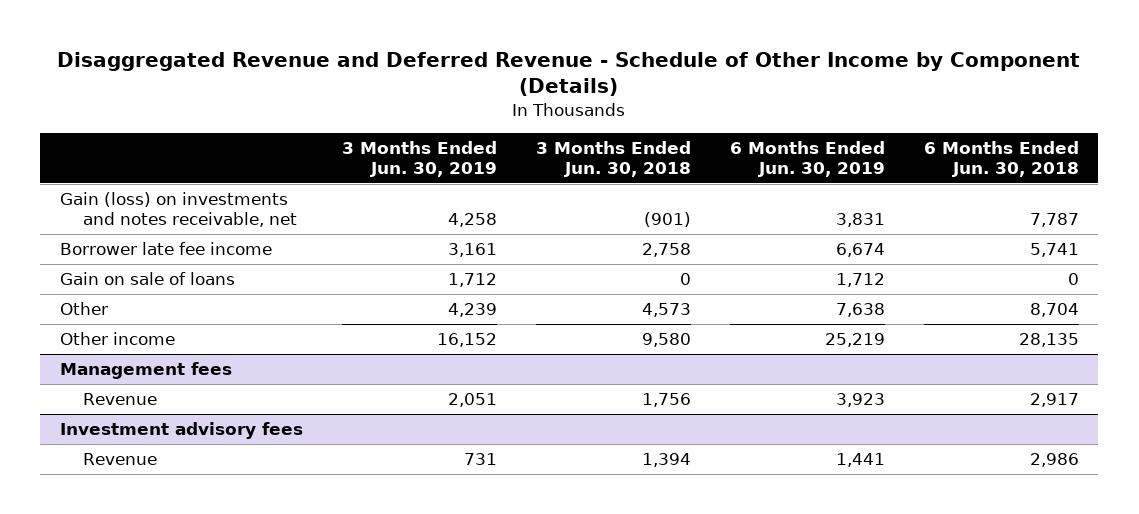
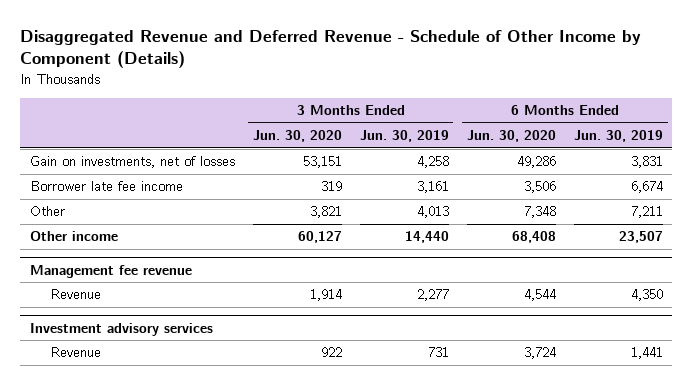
- | 3 Months Ended Jun. 30, 2019 | 3 Months Ended Jun. 30, 2018 | 6 Months Ended Jun. 30, 2019 | 6 Months Ended Jun. 30, 2018
+ | 3 Months Ended Jun. 30, 2020 | 3 Months Ended Jun. 30, 2019 | 6 Months Ended Jun. 30, 2020 | 6 Months Ended Jun. 30, 2019
- Gain (loss) on investments and notes receivable, net | 4,258 | (901) | 3,831 | 7,787
+ Gain on investments, net of losses | 53,151 | 4,258 | 49,286 | 3,831
- Gain on sale of loans | 1,712 | 0 | 1,712 | 0
- Other | 4,239 | 4,573 | 7,638 | 8,704
- Other income | 16,152 | 9,580 | 25,219 | 28,135
- Management fees
- Revenue | 2,051 | 1,756 | 3,923 | 2,917
- Investment advisory fees
+ Other | 3,821 | 4,013 | 7,348 | 7,211
+ Other income | 60,127 | 14,440 | 68,408 | 23,507
+ Management fee revenue
+ Revenue | 1,914 | 2,277 | 4,544 | 4,350
+ Investment advisory services

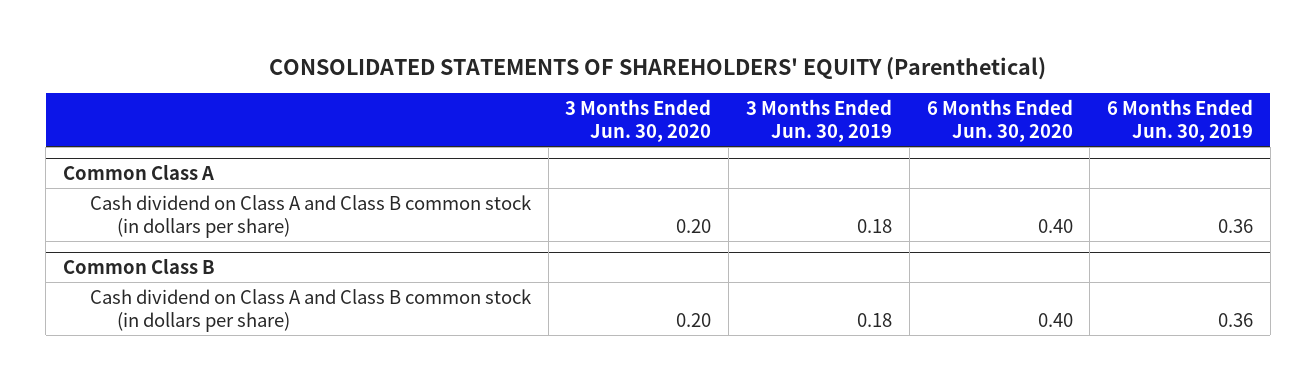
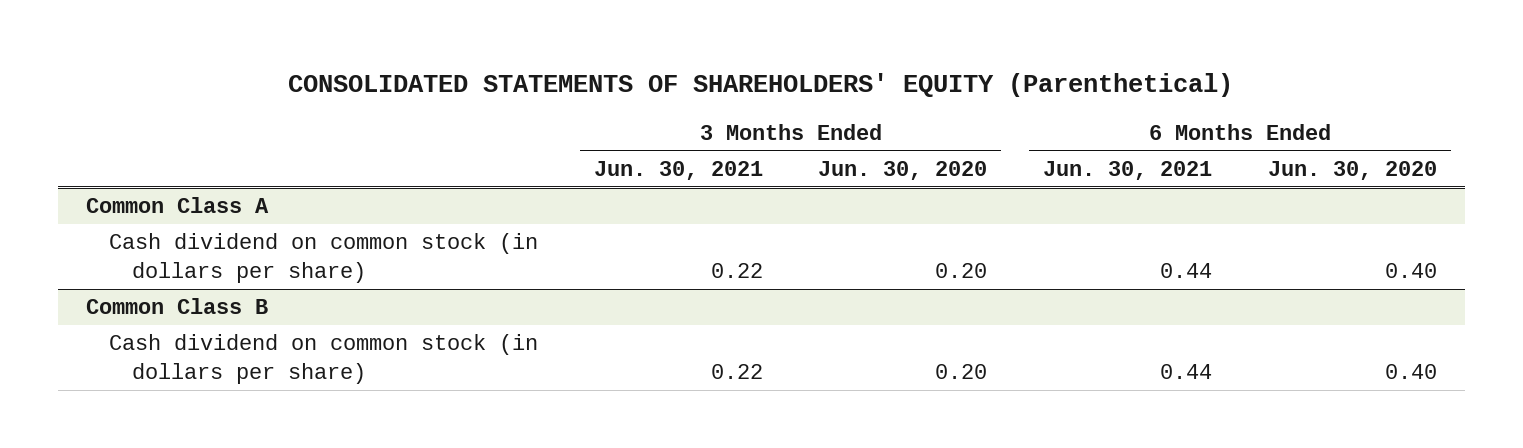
- | 3 Months Ended Jun. 30, 2020 | 3 Months Ended Jun. 30, 2019 | 6 Months Ended Jun. 30, 2020 | 6 Months Ended Jun. 30, 2019
+ | 3 Months Ended Jun. 30, 2021 | 3 Months Ended Jun. 30, 2020 | 6 Months Ended Jun. 30, 2021 | 6 Months Ended Jun. 30, 2020
@ Common Class A
- Cash dividend on Class A and Class B common stock (in dollars per share) | 0.20 | 0.18 | 0.40 | 0.36
+ Cash dividend on common stock (in dollars per share) | 0.22 | 0.20 | 0.44 | 0.40
@ Common Class B
- Cash dividend on Class A and Class B common stock (in dollars per share) | 0.20 | 0.18 | 0.40 | 0.36
+ Cash dividend on common stock (in dollars per share) | 0.22 | 0.20 | 0.44 | 0.40

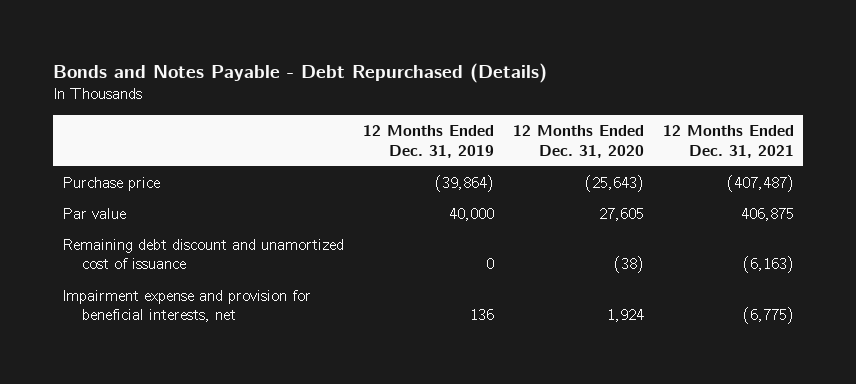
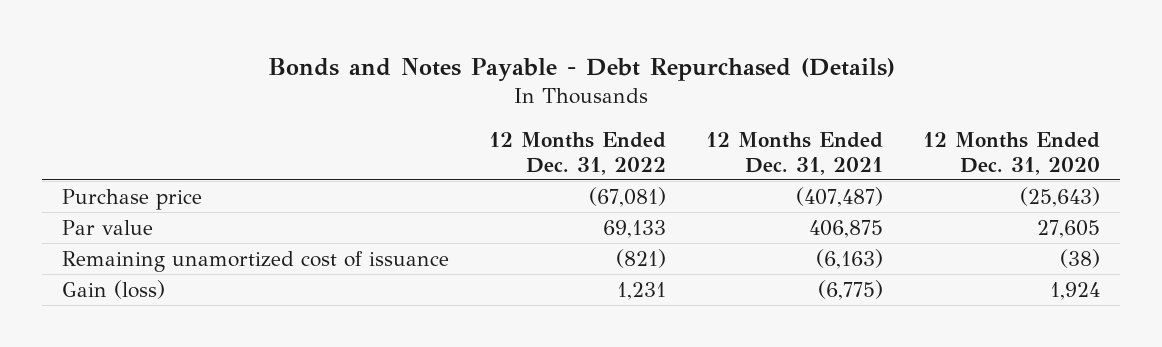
- | 12 Months Ended Dec. 31, 2019 | 12 Months Ended Dec. 31, 2020 | 12 Months Ended Dec. 31, 2021
+ | 12 Months Ended Dec. 31, 2022 | 12 Months Ended Dec. 31, 2021 | 12 Months Ended Dec. 31, 2020
- Remaining debt discount and unamortized cost of issuance | 0 | (38) | (6,163)
- Impairment expense and provision for beneficial interests, net | 136 | 1,924 | (6,775)
+ Remaining unamortized cost of issuance | (821) | (6,163) | (38)
+ Gain (loss) | 1,231 | (6,775) | 1,924

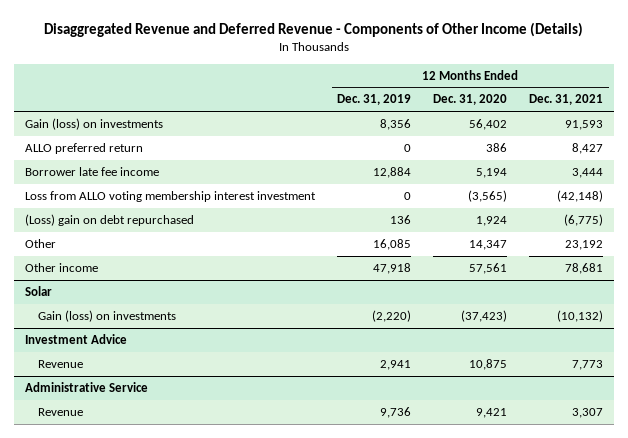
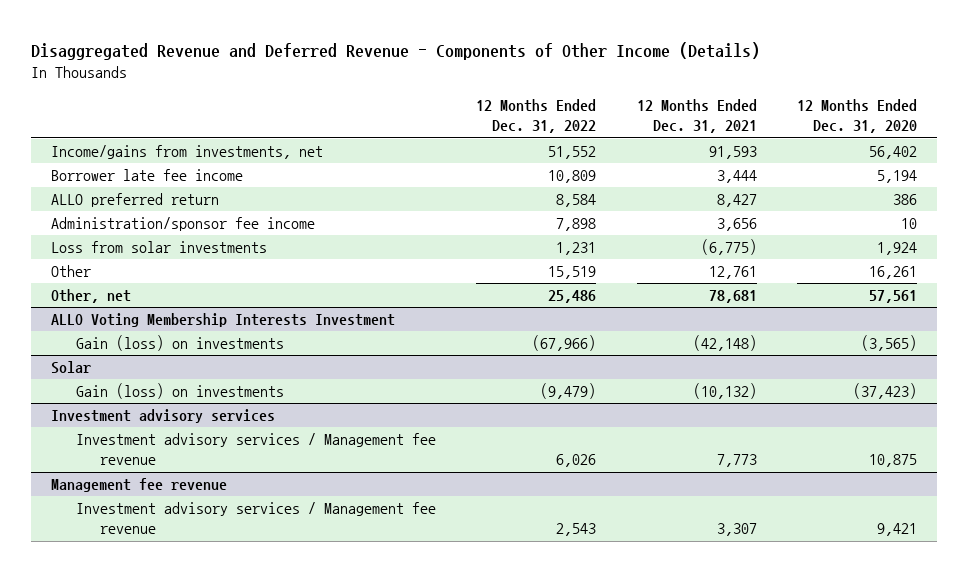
- | 12 Months Ended Dec. 31, 2019 | 12 Months Ended Dec. 31, 2020 | 12 Months Ended Dec. 31, 2021
+ | 12 Months Ended Dec. 31, 2022 | 12 Months Ended Dec. 31, 2021 | 12 Months Ended Dec. 31, 2020
- Gain (loss) on investments | 8,356 | 56,402 | 91,593
+ Income/gains from investments, net | 51,552 | 91,593 | 56,402
- Loss from ALLO voting membership interest investment | 0 | (3,565) | (42,148)
- (Loss) gain on debt repurchased | 136 | 1,924 | (6,775)
- Other | 16,085 | 14,347 | 23,192
- Other income | 47,918 | 57,561 | 78,681
moved down: ALLO preferred return | 8,584 | 8,427 | 386
+ Administration/sponsor fee income | 7,898 | 3,656 | 10
+ Loss from solar investments | 1,231 | (6,775) | 1,924
+ Other | 15,519 | 12,761 | 16,261
+ Other, net | 25,486 | 78,681 | 57,561
+ ALLO Voting Membership Interests Investment
+ Gain (loss) on investments | (67,966) | (42,148) | (3,565)
- Investment Advice
- Revenue | 2,941 | 10,875 | 7,773
- Administrative Service
- Revenue | 9,736 | 9,421 | 3,307
+ Investment advisory services
+ Investment advisory services / Management fee revenue | 6,026 | 7,773 | 10,875
+ Management fee revenue
+ Investment advisory services / Management fee revenue | 2,543 | 3,307 | 9,421

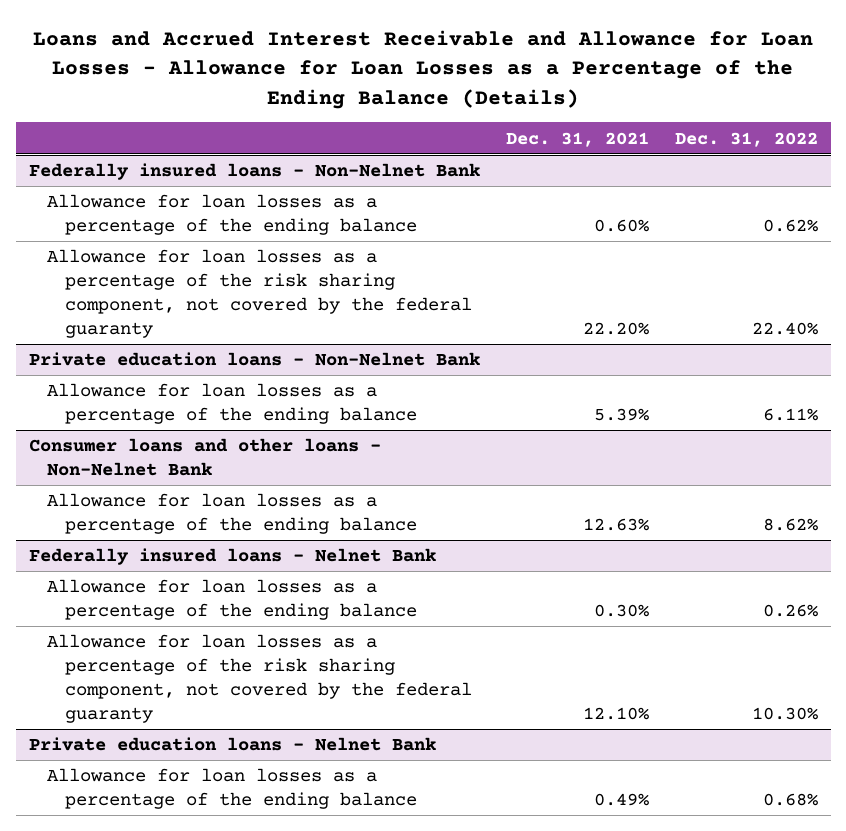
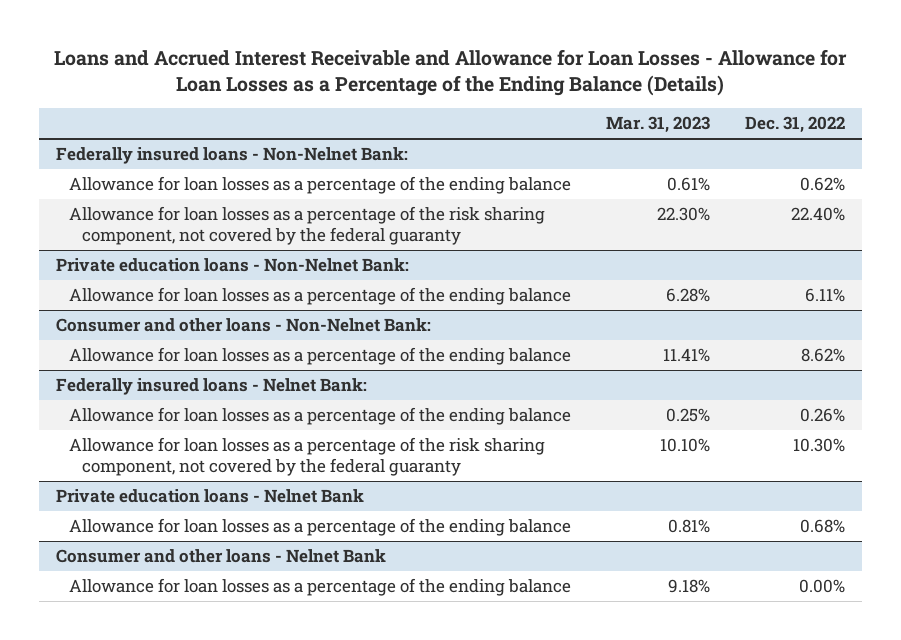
- | Dec. 31, 2021 | Dec. 31, 2022
+ | Mar. 31, 2023 | Dec. 31, 2022
- Federally insured loans - Non-Nelnet Bank
+ Federally insured loans - Non-Nelnet Bank:
- Private education loans - Non-Nelnet Bank
+ Private education loans - Non-Nelnet Bank:
- Consumer loans and other loans - Non-Nelnet Bank
+ Consumer and other loans - Non-Nelnet Bank:
- Federally insured loans - Nelnet Bank
+ Federally insured loans - Nelnet Bank:
+ Consumer and other loans - Nelnet Bank
+ Allowance for loan losses as a percentage of the ending balance | 9.18% | 0.00%

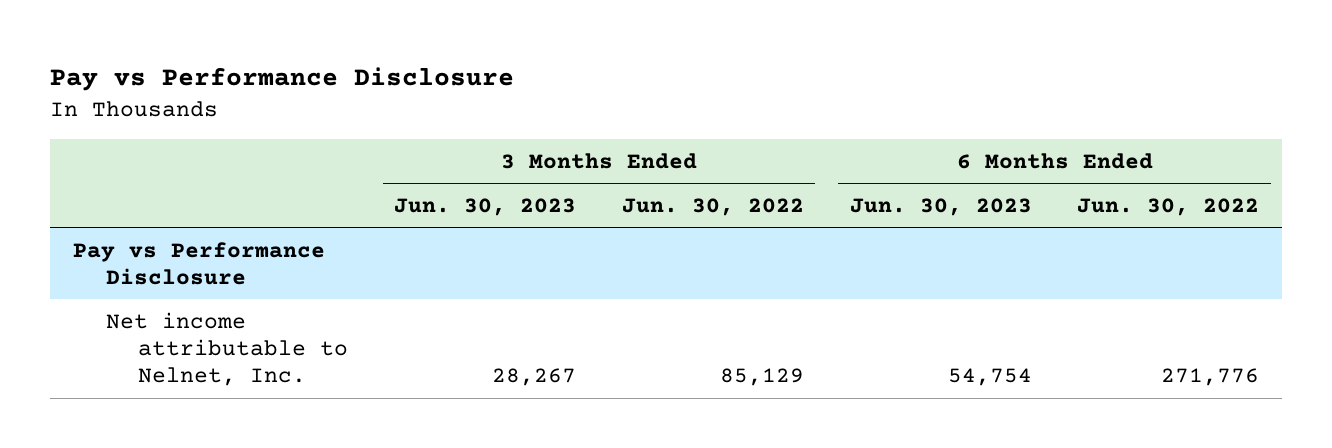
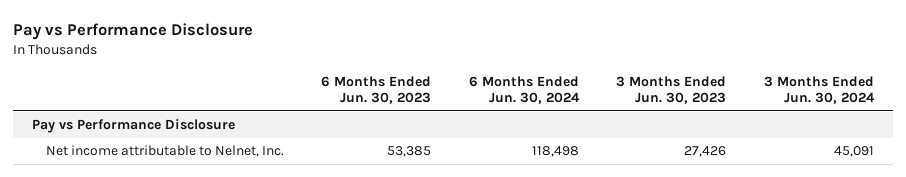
- | 3 Months Ended Jun. 30, 2023 | 3 Months Ended Jun. 30, 2022 | 6 Months Ended Jun. 30, 2023 | 6 Months Ended Jun. 30, 2022
+ | 6 Months Ended Jun. 30, 2023 | 6 Months Ended Jun. 30, 2024 | 3 Months Ended Jun. 30, 2023 | 3 Months Ended Jun. 30, 2024
- Net income attributable to Nelnet, Inc. | 28,267 | 85,129 | 54,754 | 271,776
+ Net income attributable to Nelnet, Inc. | 53,385 | 118,498 | 27,426 | 45,091

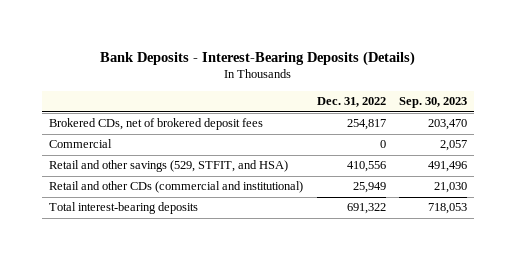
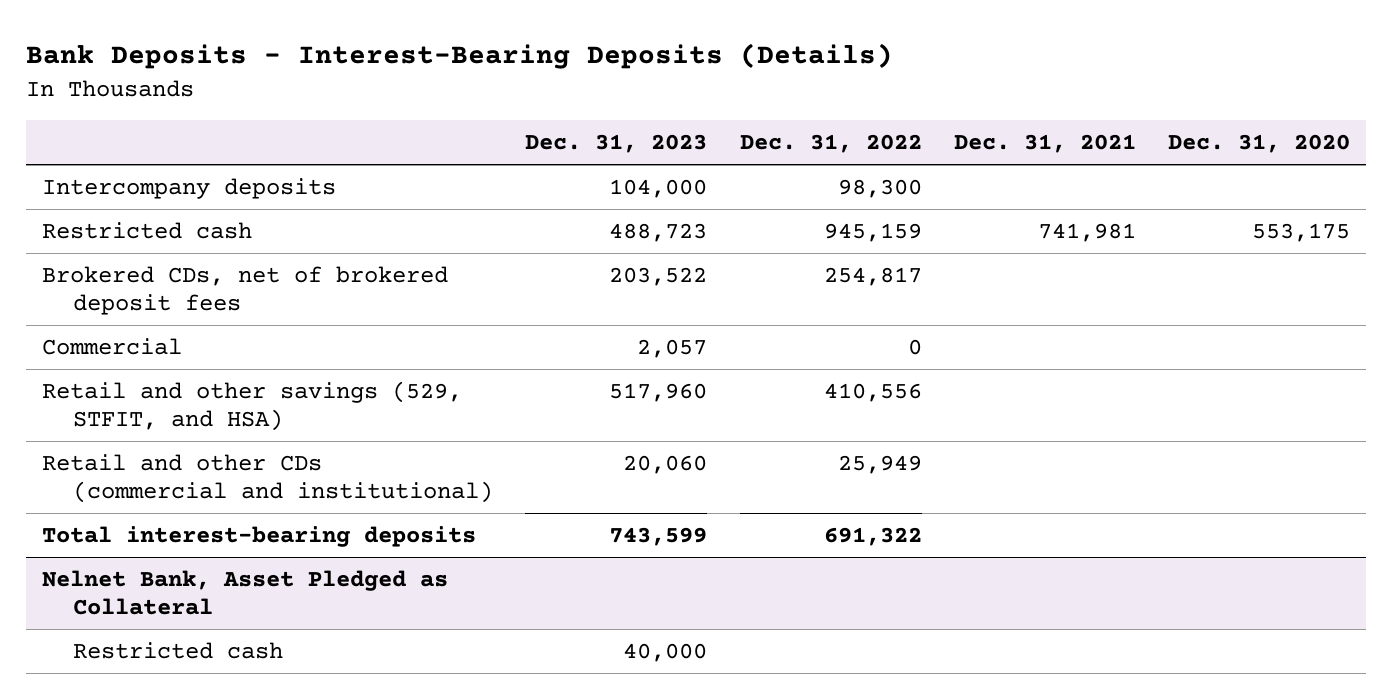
- | Dec. 31, 2022 | Sep. 30, 2023
+ | Dec. 31, 2023 | Dec. 31, 2022 | Dec. 31, 2021 | Dec. 31, 2020
+ Intercompany deposits | 104,000 | 98,300 | |
+ Restricted cash | 488,723 | 945,159 | 741,981 | 553,175
+ Nelnet Bank, Asset Pledged as Collateral
+ Restricted cash | 40,000 | | |

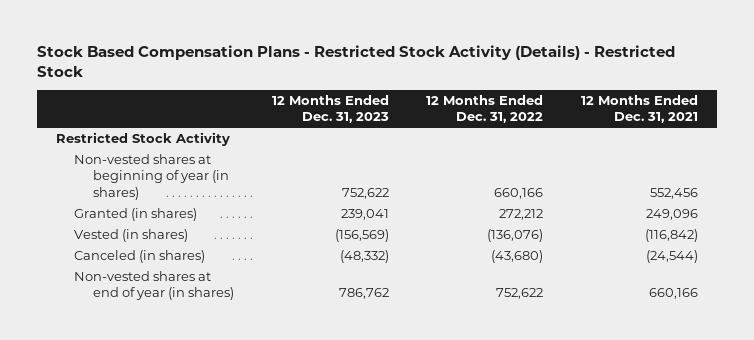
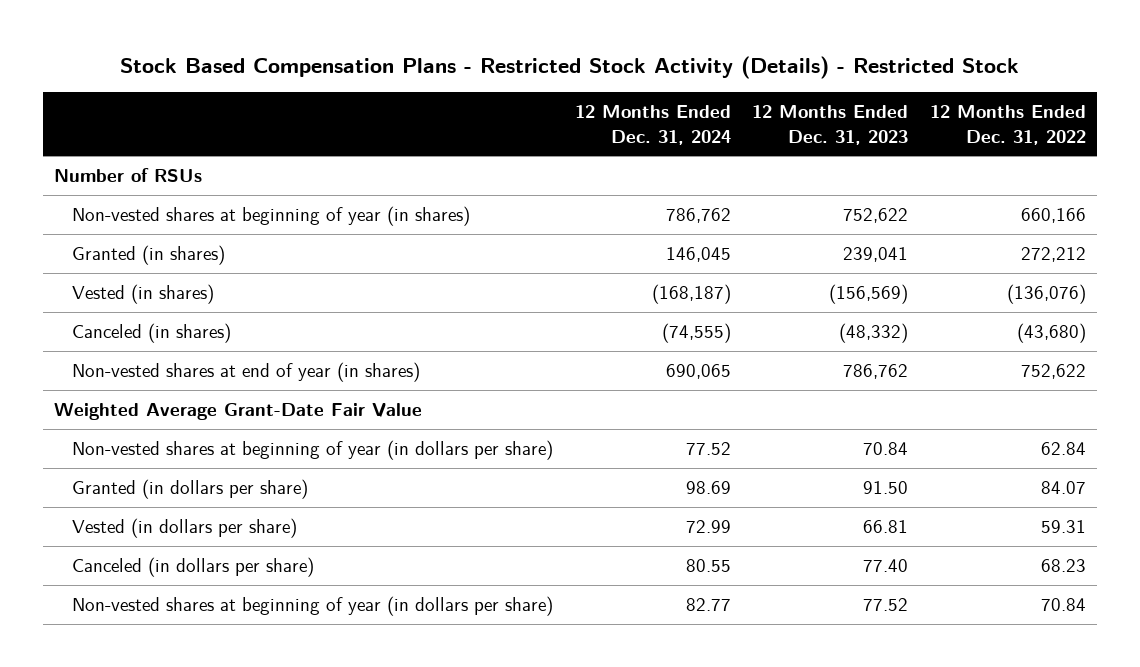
- | 12 Months Ended Dec. 31, 2023 | 12 Months Ended Dec. 31, 2022 | 12 Months Ended Dec. 31, 2021
+ | 12 Months Ended Dec. 31, 2024 | 12 Months Ended Dec. 31, 2023 | 12 Months Ended Dec. 31, 2022
- Restricted Stock Activity
+ Number of RSUs
+ Weighted Average Grant-Date Fair Value
+ Non-vested shares at beginning of year (in dollars per share) | 77.52 | 70.84 | 62.84
+ Granted (in dollars per share) | 98.69 | 91.50 | 84.07
+ Vested (in dollars per share) | 72.99 | 66.81 | 59.31
+ Canceled (in dollars per share) | 80.55 | 77.40 | 68.23
+ Non-vested shares at beginning of year (in dollars per share) | 82.77 | 77.52 | 70.84

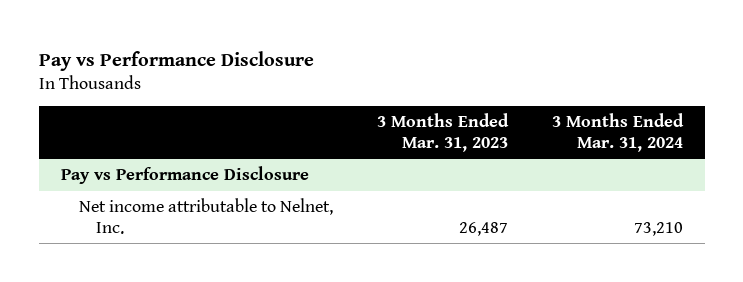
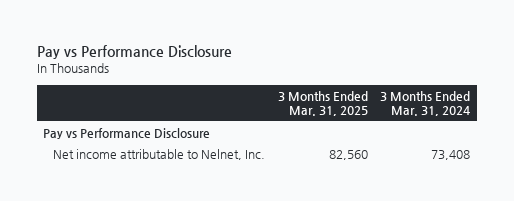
- | 3 Months Ended Mar. 31, 2023 | 3 Months Ended Mar. 31, 2024
+ | 3 Months Ended Mar. 31, 2025 | 3 Months Ended Mar. 31, 2024
- Net income attributable to Nelnet, Inc. | 26,487 | 73,210
+ Net income attributable to Nelnet, Inc. | 82,560 | 73,408

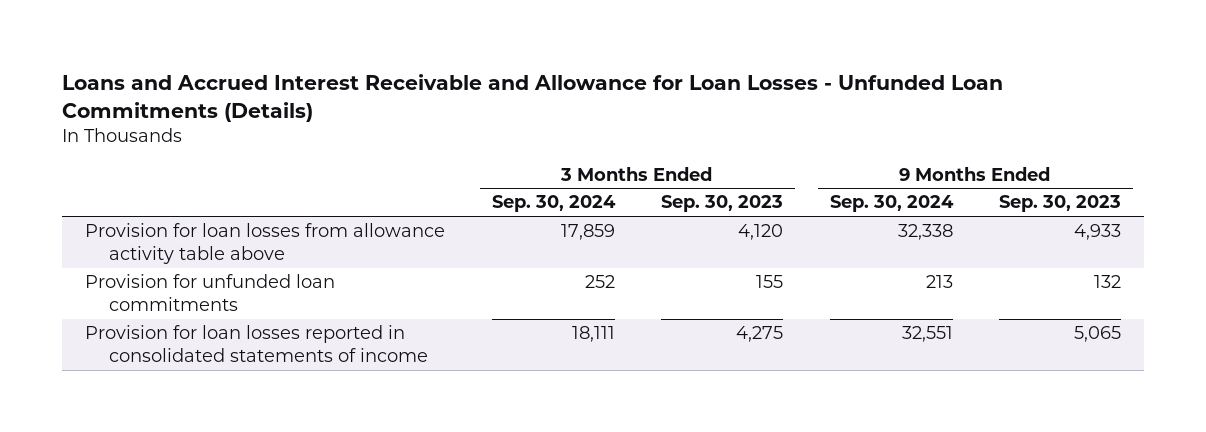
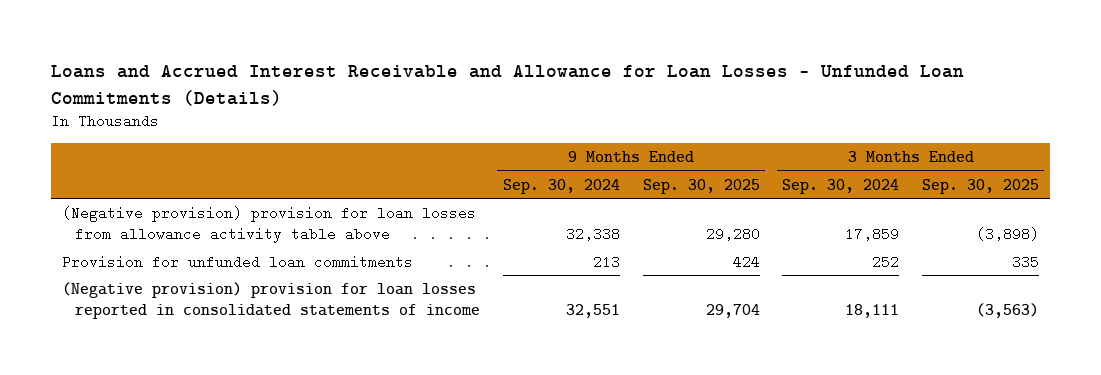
- | 3 Months Ended Sep. 30, 2024 | 3 Months Ended Sep. 30, 2023 | 9 Months Ended Sep. 30, 2024 | 9 Months Ended Sep. 30, 2023
+ | 9 Months Ended Sep. 30, 2024 | 9 Months Ended Sep. 30, 2025 | 3 Months Ended Sep. 30, 2024 | 3 Months Ended Sep. 30, 2025
- Provision for loan losses from allowance activity table above | 17,859 | 4,120 | 32,338 | 4,933
+ (Negative provision) provision for loan losses from allowance activity table above | 32,338 | 29,280 | 17,859 | (3,898)
- Provision for loan losses reported in consolidated statements of income | 18,111 | 4,275 | 32,551 | 5,065
+ (Negative provision) provision for loan losses reported in consolidated statements of income | 32,551 | 29,704 | 18,111 | (3,563)

